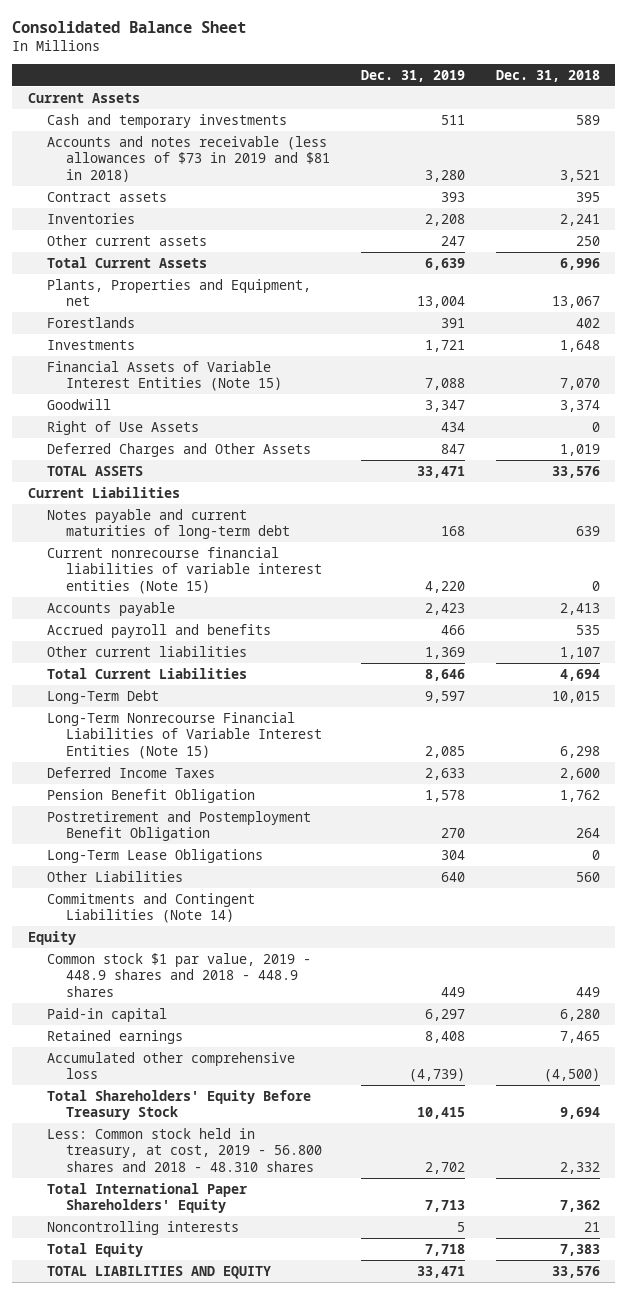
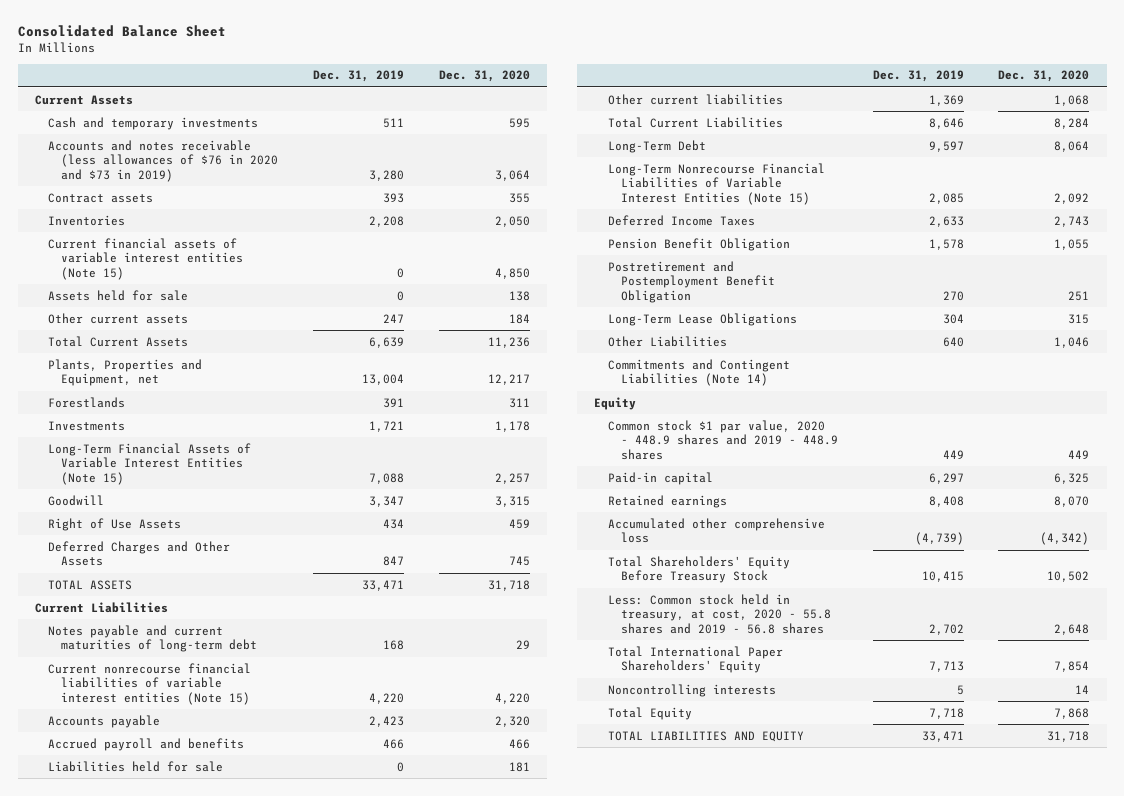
- | Dec. 31, 2019 | Dec. 31, 2018
+ | Dec. 31, 2019 | Dec. 31, 2020
- Accounts and notes receivable (less allowances of $73 in 2019 and $81 in 2018) | 3,280 | 3,521
+ Accounts and notes receivable (less allowances of $76 in 2020 and $73 in 2019) | 3,280 | 3,064
+ Current financial assets of variable interest entities (Note 15) | 0 | 4,850
+ Assets held for sale | 0 | 138
- Financial Assets of Variable Interest Entities (Note 15) | 7,088 | 7,070
+ Long-Term Financial Assets of Variable Interest Entities (Note 15) | 7,088 | 2,257
+ Liabilities held for sale | 0 | 181
- Common stock $1 par value, 2019 - 448.9 shares and 2018 - 448.9 shares | 449 | 449
+ Common stock $1 par value, 2020 - 448.9 shares and 2019 - 448.9 shares | 449 | 449
- Less: Common stock held in treasury, at cost, 2019 - 56.800 shares and 2018 - 48.310 shares | 2,702 | 2,332
+ Less: Common stock held in treasury, at cost, 2020 - 55.8 shares and 2019 - 56.8 shares | 2,702 | 2,648

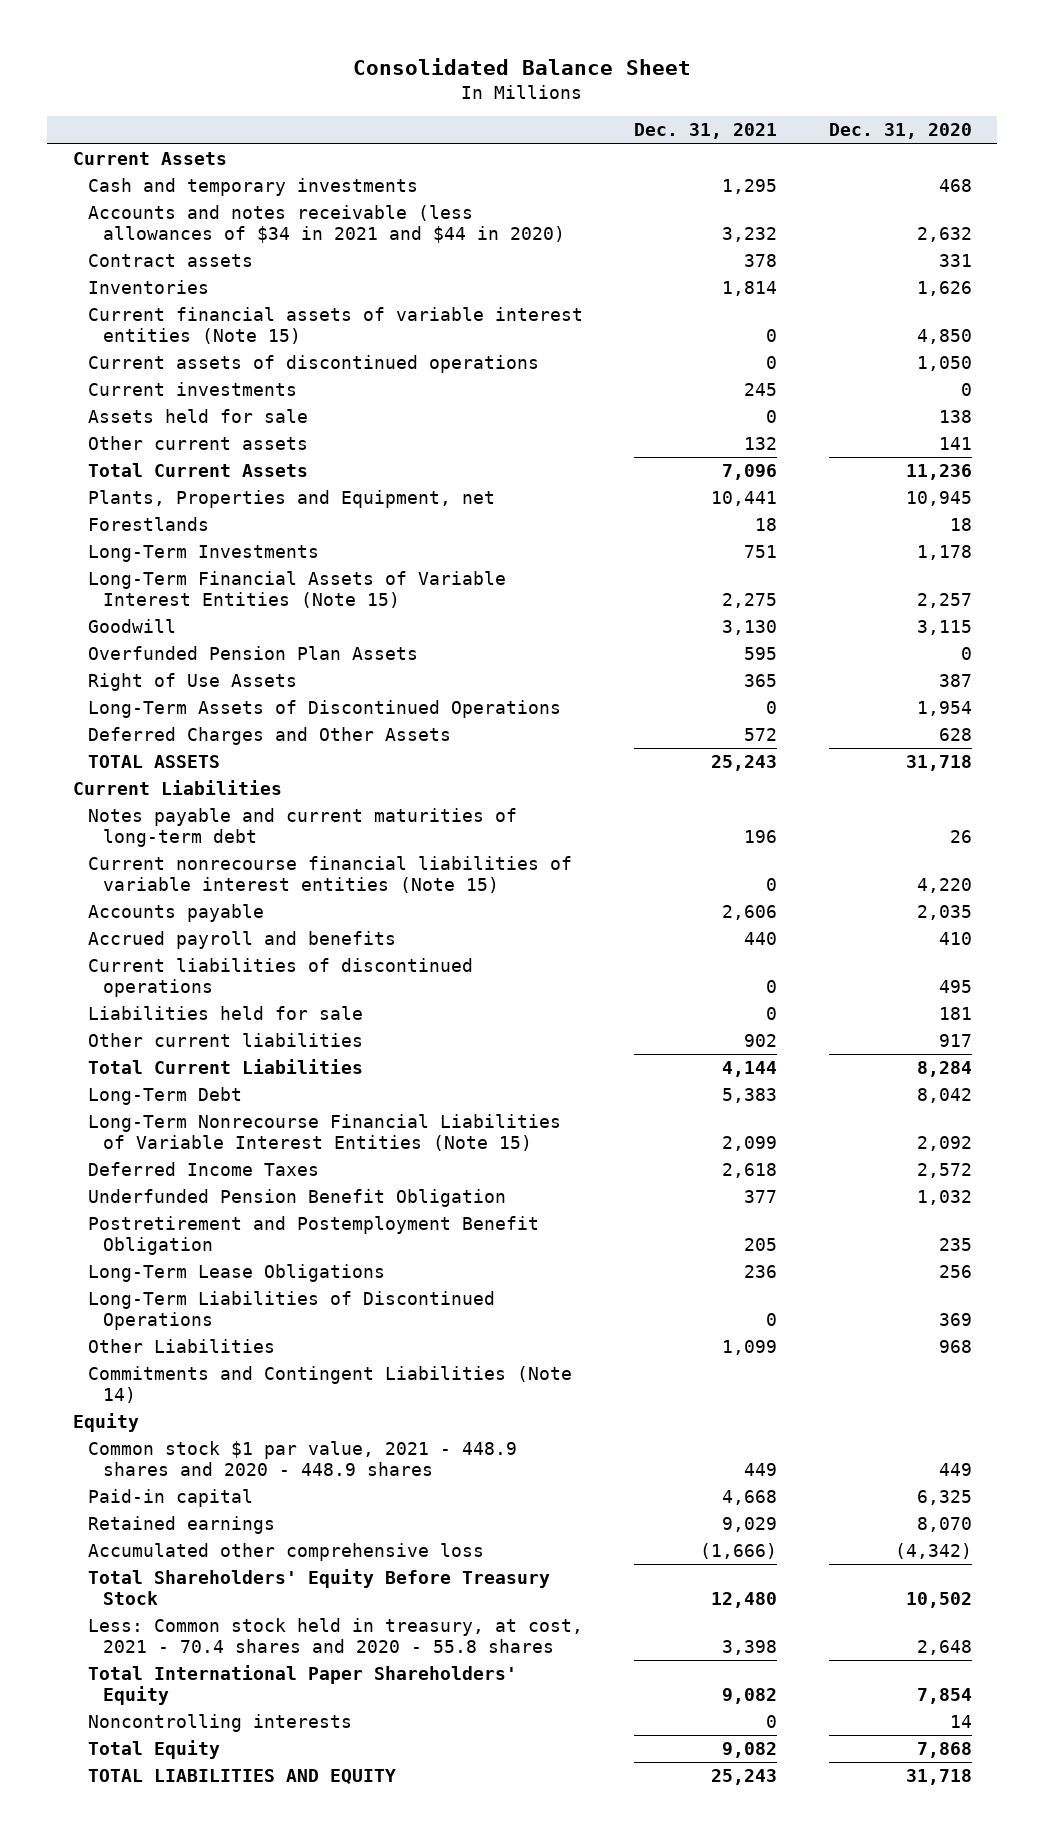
- | Dec. 31, 2019 | Dec. 31, 2020
+ | Dec. 31, 2021 | Dec. 31, 2020
- Cash and temporary investments | 511 | 595
- Accounts and notes receivable (less allowances of $76 in 2020 and $73 in 2019) | 3,280 | 3,064
- Contract assets | 393 | 355
- Inventories | 2,208 | 2,050
+ Cash and temporary investments | 1,295 | 468
+ Accounts and notes receivable (less allowances of $34 in 2021 and $44 in 2020) | 3,232 | 2,632
+ Contract assets | 378 | 331
+ Inventories | 1,814 | 1,626
+ Current assets of discontinued operations | 0 | 1,050
+ Current investments | 245 | 0
- Other current assets | 247 | 184
+ Other current assets | 132 | 141
- Plants, Properties and Equipment, net | 13,004 | 12,217
- Forestlands | 391 | 311
- Investments | 1,721 | 1,178
+ Plants, Properties and Equipment, net | 10,441 | 10,945
+ Forestlands | 18 | 18
+ Long-Term Investments | 751 | 1,178
- Goodwill | 3,347 | 3,315
- Right of Use Assets | 434 | 459
- Deferred Charges and Other Assets | 847 | 745
+ Goodwill | 3,130 | 3,115
+ Overfunded Pension Plan Assets | 595 | 0
+ Right of Use Assets | 365 | 387
+ Long-Term Assets of Discontinued Operations | 0 | 1,954
+ Deferred Charges and Other Assets | 572 | 628
- Notes payable and current maturities of long-term debt | 168 | 29
+ Notes payable and current maturities of long-term debt | 196 | 26
- Accounts payable | 2,423 | 2,320
- Accrued payroll and benefits | 466 | 466
+ Accounts payable | 2,606 | 2,035
+ Accrued payroll and benefits | 440 | 410
+ Current liabilities of discontinued operations | 0 | 495
- Other current liabilities | 1,369 | 1,068
+ Other current liabilities | 902 | 917
- Long-Term Debt | 9,597 | 8,064
+ Long-Term Debt | 5,383 | 8,042
- Deferred Income Taxes | 2,633 | 2,743
- Pension Benefit Obligation | 1,578 | 1,055
- Postretirement and Postemployment Benefit Obligation | 270 | 251
- Long-Term Lease Obligations | 304 | 315
- Other Liabilities | 640 | 1,046
+ Deferred Income Taxes | 2,618 | 2,572
+ Underfunded Pension Benefit Obligation | 377 | 1,032
+ Postretirement and Postemployment Benefit Obligation | 205 | 235
+ Long-Term Lease Obligations | 236 | 256
+ Long-Term Liabilities of Discontinued Operations | 0 | 369
+ Other Liabilities | 1,099 | 968
- Common stock $1 par value, 2020 - 448.9 shares and 2019 - 448.9 shares | 449 | 449
+ Common stock $1 par value, 2021 - 448.9 shares and 2020 - 448.9 shares | 449 | 449
- Less: Common stock held in treasury, at cost, 2020 - 55.8 shares and 2019 - 56.8 shares | 2,702 | 2,648
+ Less: Common stock held in treasury, at cost, 2021 - 70.4 shares and 2020 - 55.8 shares | 3,398 | 2,648

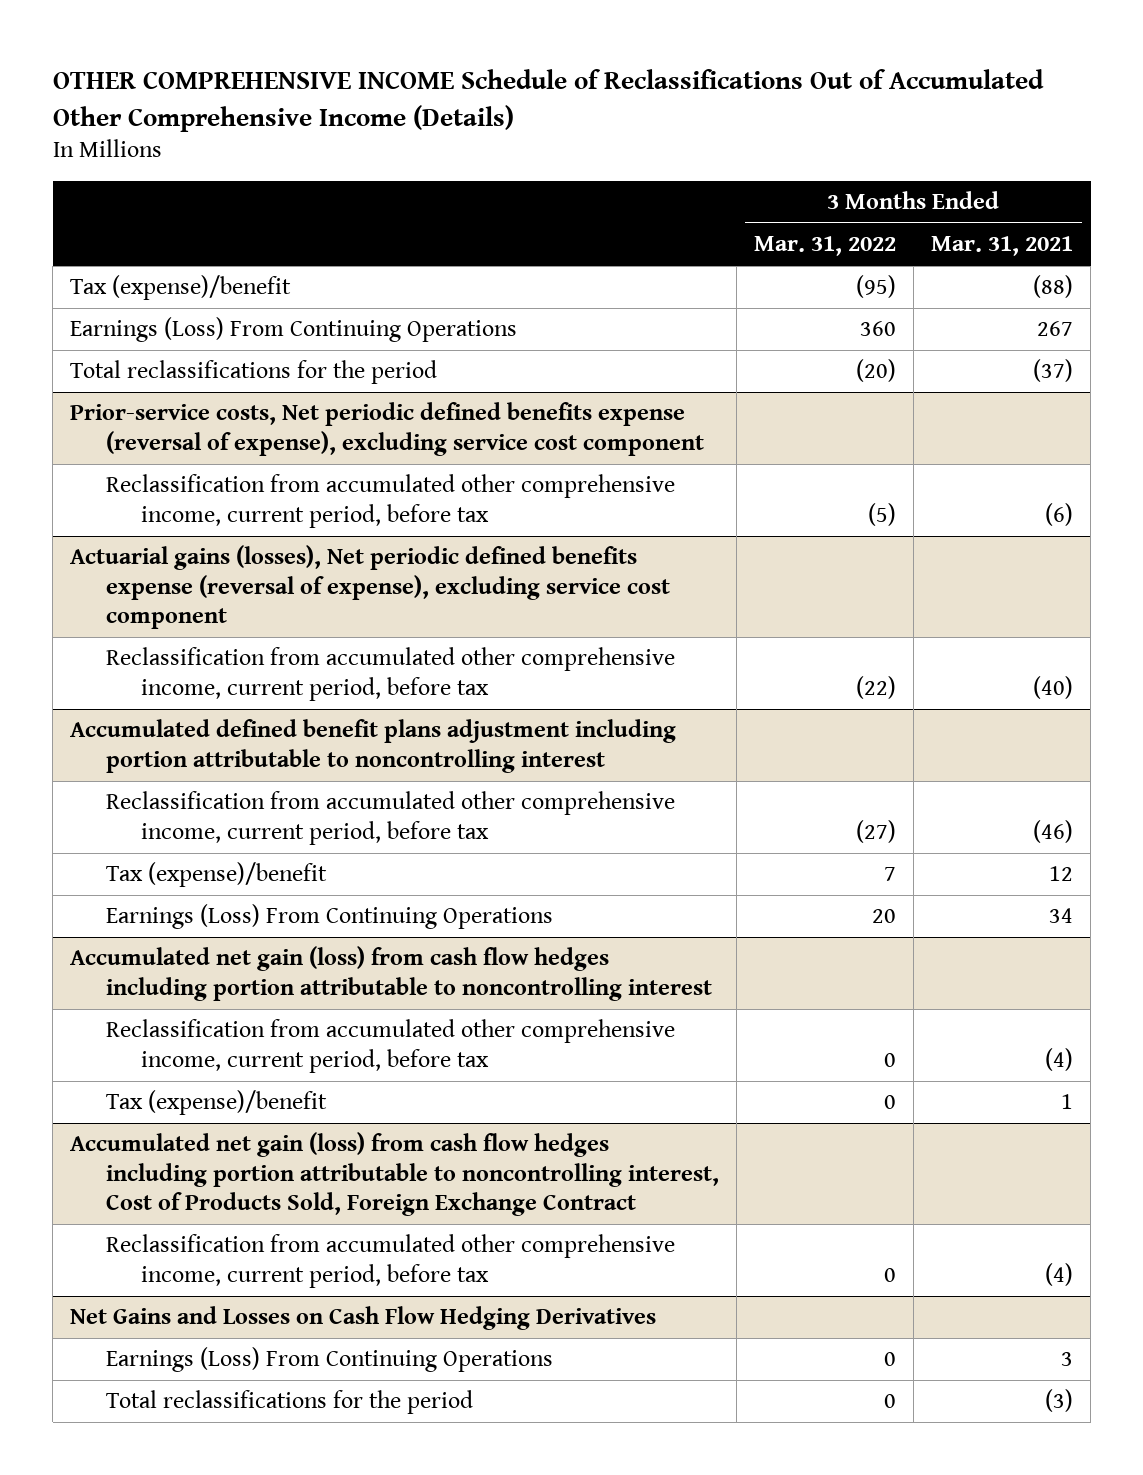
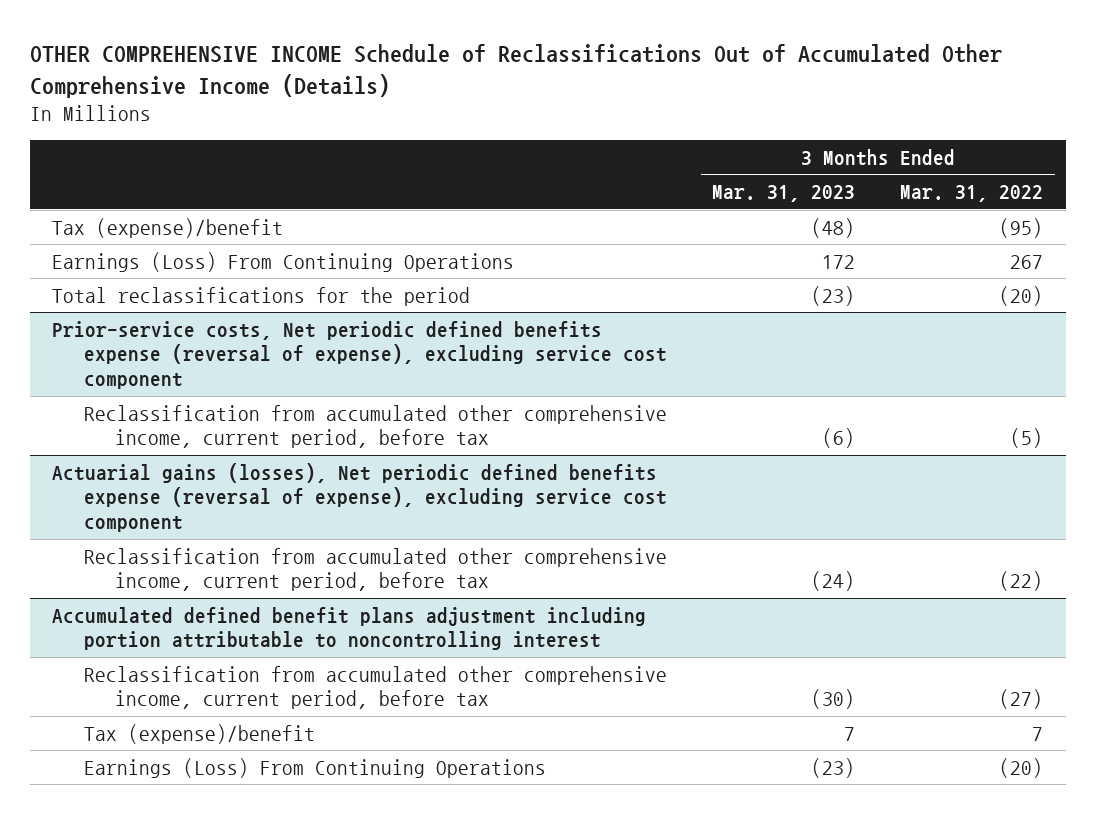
- | 3 Months Ended Mar. 31, 2022 | 3 Months Ended Mar. 31, 2021
+ | 3 Months Ended Mar. 31, 2023 | 3 Months Ended Mar. 31, 2022
- Earnings (Loss) From Continuing Operations | 360 | 267
+ Earnings (Loss) From Continuing Operations | 172 | 267
@ Accumulated defined benefit plans adjustment including portion attributable to noncontrolling interest
- Earnings (Loss) From Continuing Operations | 20 | 34
- Accumulated net gain (loss) from cash flow hedges including portion attributable to noncontrolling interest
- Reclassification from accumulated other comprehensive income, current period, before tax | 0 | (4)
- Tax (expense)/benefit | 0 | 1
- Accumulated net gain (loss) from cash flow hedges including portion attributable to noncontrolling interest, Cost of Products Sold, Foreign Exchange Contract
- Reclassification from accumulated other comprehensive income, current period, before tax | 0 | (4)
- Net Gains and Losses on Cash Flow Hedging Derivatives
- Earnings (Loss) From Continuing Operations | 0 | 3
- Total reclassifications for the period | 0 | (3)
@ Accumulated defined benefit plans adjustment including portion attributable to noncontrolling interest
+ Earnings (Loss) From Continuing Operations | (23) | (20)

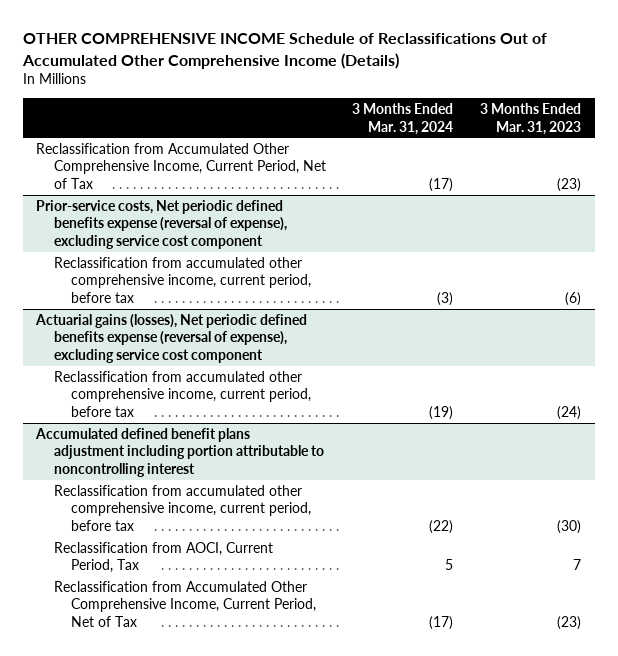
- | 3 Months Ended Mar. 31, 2023 | 3 Months Ended Mar. 31, 2022
+ | 3 Months Ended Mar. 31, 2024 | 3 Months Ended Mar. 31, 2023
- Tax (expense)/benefit | (48) | (95)
- Earnings (Loss) From Continuing Operations | 172 | 267
- Total reclassifications for the period | (23) | (20)
+ Reclassification from Accumulated Other Comprehensive Income, Current Period, Net of Tax | (17) | (23)
@ Accumulated defined benefit plans adjustment including portion attributable to noncontrolling interest
- Tax (expense)/benefit | 7 | 7
- Earnings (Loss) From Continuing Operations | (23) | (20)
+ Reclassification from AOCI, Current Period, Tax | 5 | 7
+ Reclassification from Accumulated Other Comprehensive Income, Current Period, Net of Tax | (17) | (23)

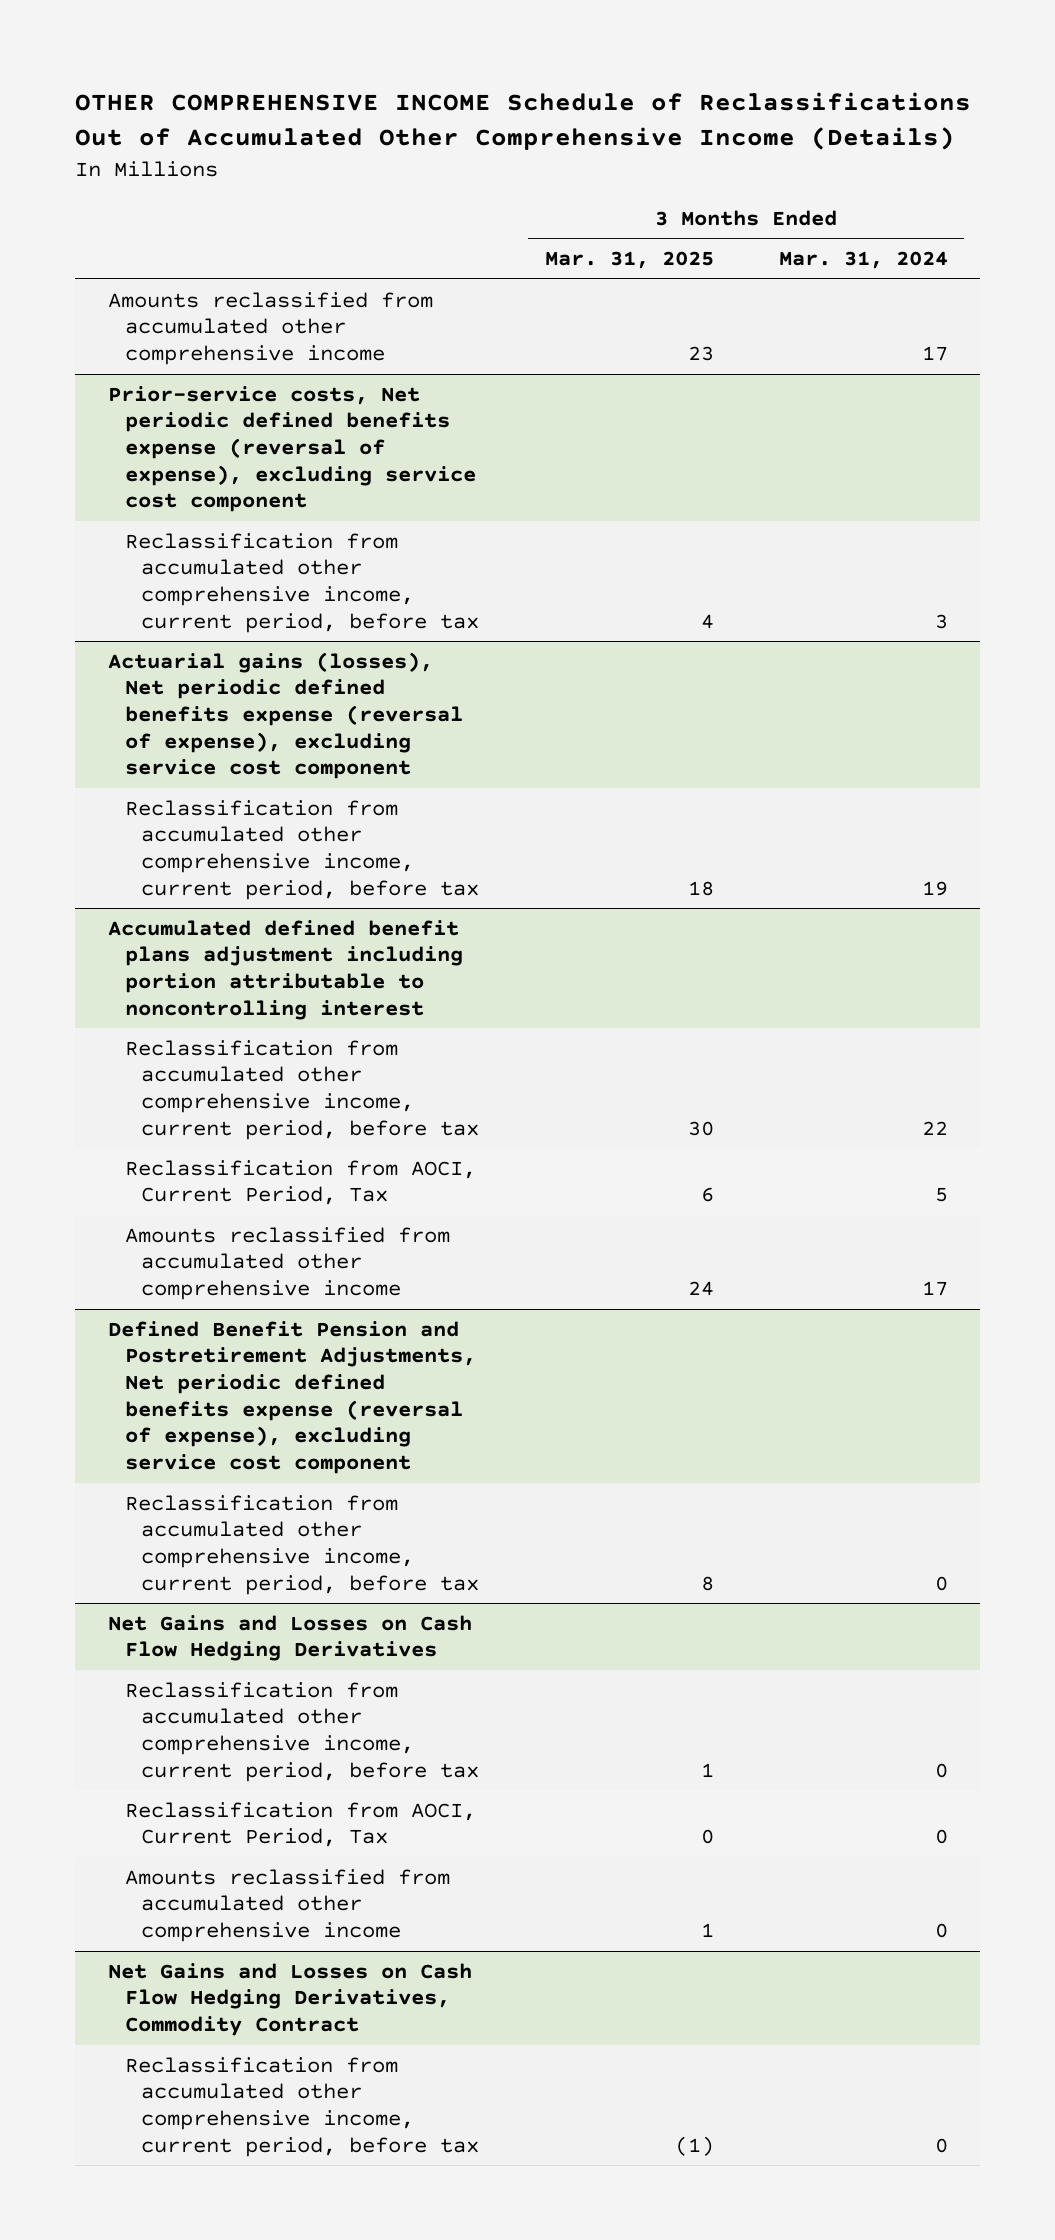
- | 3 Months Ended Mar. 31, 2024 | 3 Months Ended Mar. 31, 2023
+ | 3 Months Ended Mar. 31, 2025 | 3 Months Ended Mar. 31, 2024
- Reclassification from Accumulated Other Comprehensive Income, Current Period, Net of Tax | (17) | (23)
+ Amounts reclassified from accumulated other comprehensive income | 23 | 17
@ Prior-service costs, Net periodic defined benefits expense (reversal of expense), excluding service cost component
- Reclassification from accumulated other comprehensive income, current period, before tax | (3) | (6)
+ Reclassification from accumulated other comprehensive income, current period, before tax | 4 | 3
@ Actuarial gains (losses), Net periodic defined benefits expense (reversal of expense), excluding service cost component
- Reclassification from accumulated other comprehensive income, current period, before tax | (19) | (24)
+ Reclassification from accumulated other comprehensive income, current period, before tax | 18 | 19
@ Accumulated defined benefit plans adjustment including portion attributable to noncontrolling interest
- Reclassification from accumulated other comprehensive income, current period, before tax | (22) | (30)
+ Reclassification from accumulated other comprehensive income, current period, before tax | 30 | 22
- Reclassification from Accumulated Other Comprehensive Income, Current Period, Net of Tax | (17) | (23)
+ Amounts reclassified from accumulated other comprehensive income | 24 | 17
+ Defined Benefit Pension and Postretirement Adjustments, Net periodic defined benefits expense (reversal of expense), excluding service cost component
+ Reclassification from accumulated other comprehensive income, current period, before tax | 8 | 0
+ Net Gains and Losses on Cash Flow Hedging Derivatives
+ Reclassification from accumulated other comprehensive income, current period, before tax | 1 | 0
+ Reclassification from AOCI, Current Period, Tax | 0 | 0
+ Amounts reclassified from accumulated other comprehensive income | 1 | 0
+ Net Gains and Losses on Cash Flow Hedging Derivatives, Commodity Contract
+ Reclassification from accumulated other comprehensive income, current period, before tax | (1) | 0

